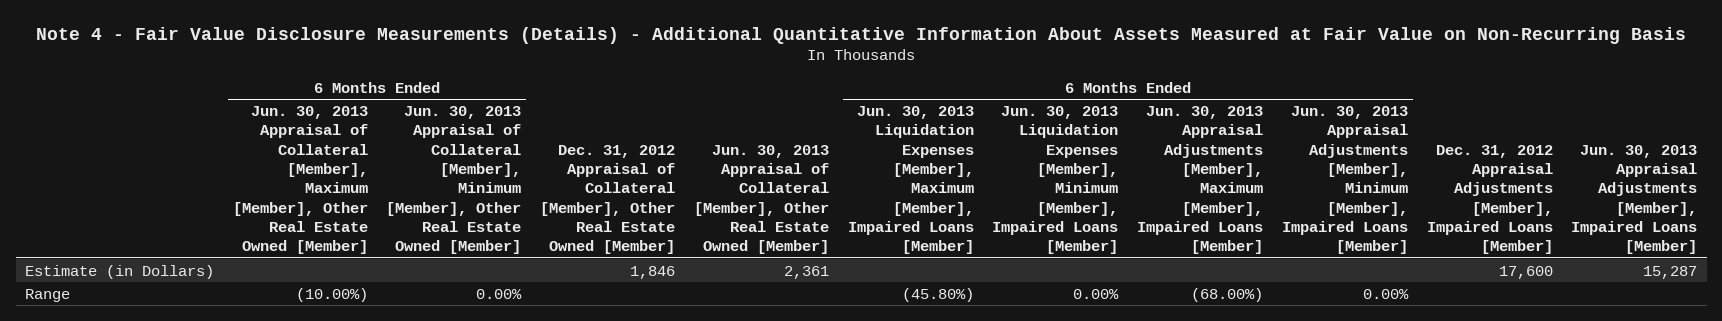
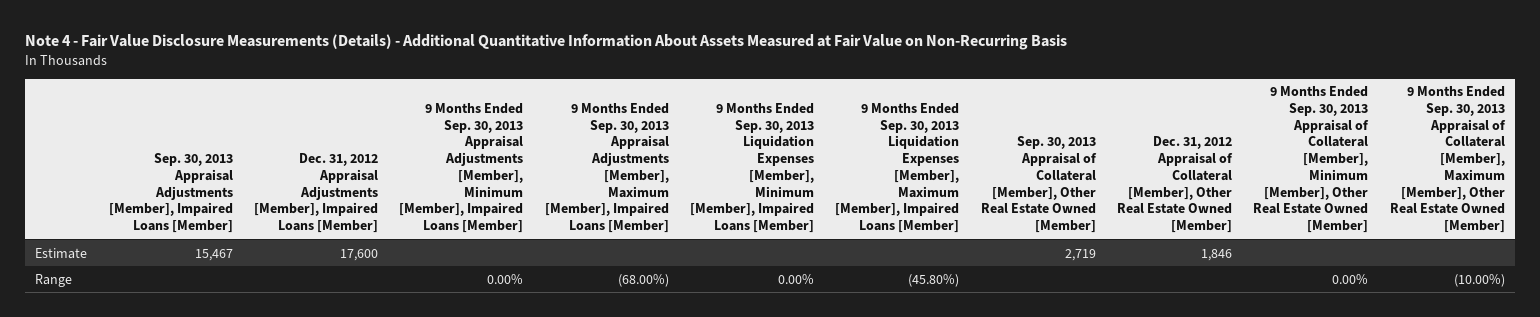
- | 6 Months Ended Jun. 30, 2013 Appraisal of Collateral [Member], Maximum [Member], Other Real Estate Owned [Member] | 6 Months Ended Jun. 30, 2013 Appraisal of Collateral [Member], Minimum [Member], Other Real Estate Owned [Member] | Dec. 31, 2012 Appraisal of Collateral [Member], Other Real Estate Owned [Member] | Jun. 30, 2013 Appraisal of Collateral [Member], Other Real Estate Owned [Member] | 6 Months Ended Jun. 30, 2013 Liquidation Expenses [Member], Maximum [Member], Impaired Loans [Member] | 6 Months Ended Jun. 30, 2013 Liquidation Expenses [Member], Minimum [Member], Impaired Loans [Member] | 6 Months Ended Jun. 30, 2013 Appraisal Adjustments [Member], Maximum [Member], Impaired Loans [Member] | 6 Months Ended Jun. 30, 2013 Appraisal Adjustments [Member], Minimum [Member], Impaired Loans [Member] | Dec. 31, 2012 Appraisal Adjustments [Member], Impaired Loans [Member] | Jun. 30, 2013 Appraisal Adjustments [Member], Impaired Loans [Member]
+ | Sep. 30, 2013 Appraisal Adjustments [Member], Impaired Loans [Member] | Dec. 31, 2012 Appraisal Adjustments [Member], Impaired Loans [Member] | 9 Months Ended Sep. 30, 2013 Appraisal Adjustments [Member], Minimum [Member], Impaired Loans [Member] | 9 Months Ended Sep. 30, 2013 Appraisal Adjustments [Member], Maximum [Member], Impaired Loans [Member] | 9 Months Ended Sep. 30, 2013 Liquidation Expenses [Member], Minimum [Member], Impaired Loans [Member] | 9 Months Ended Sep. 30, 2013 Liquidation Expenses [Member], Maximum [Member], Impaired Loans [Member] | Sep. 30, 2013 Appraisal of Collateral [Member], Other Real Estate Owned [Member] | Dec. 31, 2012 Appraisal of Collateral [Member], Other Real Estate Owned [Member] | 9 Months Ended Sep. 30, 2013 Appraisal of Collateral [Member], Minimum [Member], Other Real Estate Owned [Member] | 9 Months Ended Sep. 30, 2013 Appraisal of Collateral [Member], Maximum [Member], Other Real Estate Owned [Member]
- Estimate (in Dollars) | | | 1,846 | 2,361 | | | | | 17,600 | 15,287
+ Estimate | 15,467 | 17,600 | | | | | 2,719 | 1,846 | |

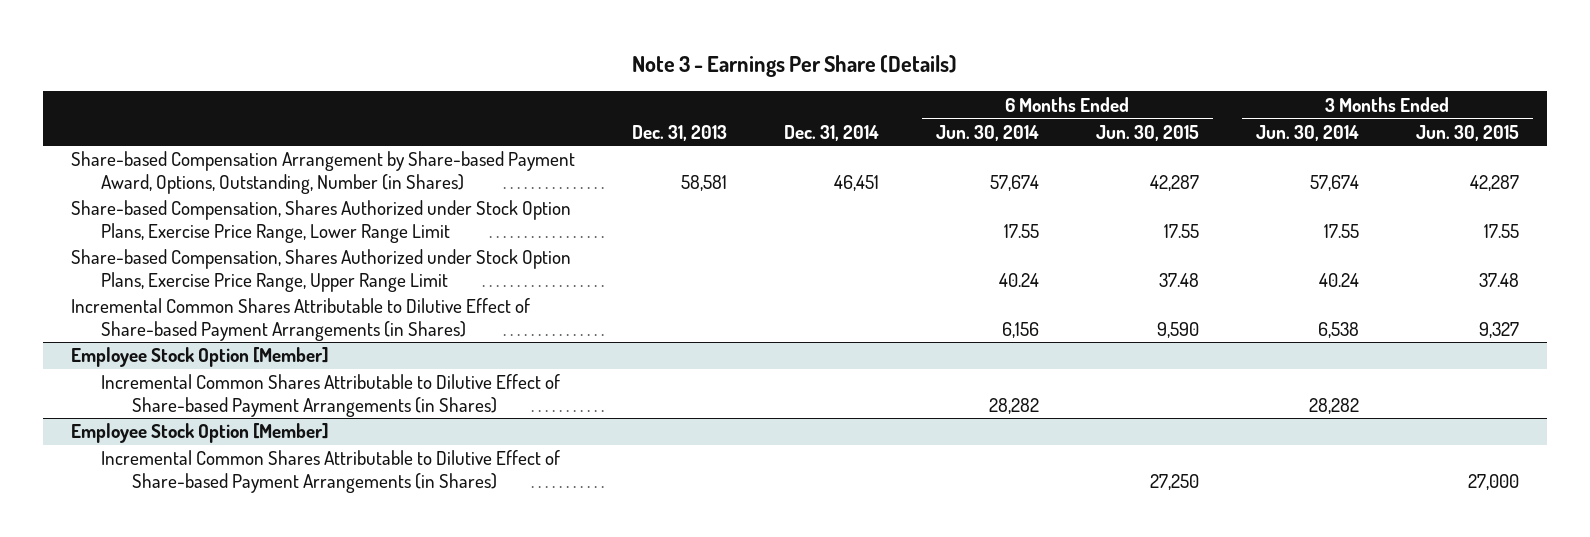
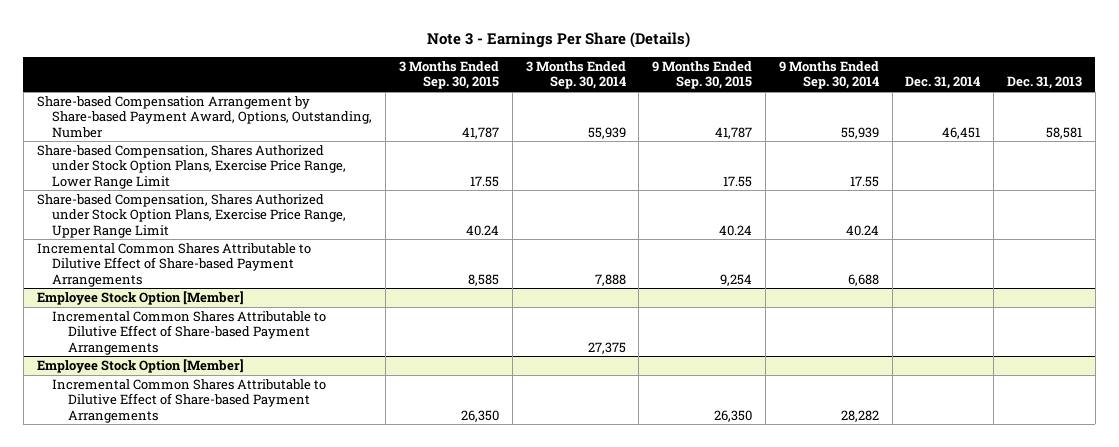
- | Dec. 31, 2013 | Dec. 31, 2014 | 6 Months Ended Jun. 30, 2014 | 6 Months Ended Jun. 30, 2015 | 3 Months Ended Jun. 30, 2014 | 3 Months Ended Jun. 30, 2015
+ | 3 Months Ended Sep. 30, 2015 | 3 Months Ended Sep. 30, 2014 | 9 Months Ended Sep. 30, 2015 | 9 Months Ended Sep. 30, 2014 | Dec. 31, 2014 | Dec. 31, 2013
- Share-based Compensation Arrangement by Share-based Payment Award, Options, Outstanding, Number (in Shares) | 58,581 | 46,451 | 57,674 | 42,287 | 57,674 | 42,287
+ Share-based Compensation Arrangement by Share-based Payment Award, Options, Outstanding, Number | 41,787 | 55,939 | 41,787 | 55,939 | 46,451 | 58,581
- Incremental Common Shares Attributable to Dilutive Effect of Share-based Payment Arrangements (in Shares) | | | 6,156 | 9,590 | 6,538 | 9,327
+ Incremental Common Shares Attributable to Dilutive Effect of Share-based Payment Arrangements | 8,585 | 7,888 | 9,254 | 6,688 | |
@ Employee Stock Option [Member]
- Incremental Common Shares Attributable to Dilutive Effect of Share-based Payment Arrangements (in Shares) | | | 28,282 | | 28,282 |
+ Incremental Common Shares Attributable to Dilutive Effect of Share-based Payment Arrangements | | 27,375 | | | |
- Incremental Common Shares Attributable to Dilutive Effect of Share-based Payment Arrangements (in Shares) | | | | 27,250 | | 27,000
+ Incremental Common Shares Attributable to Dilutive Effect of Share-based Payment Arrangements | 26,350 | | 26,350 | 28,282 | |

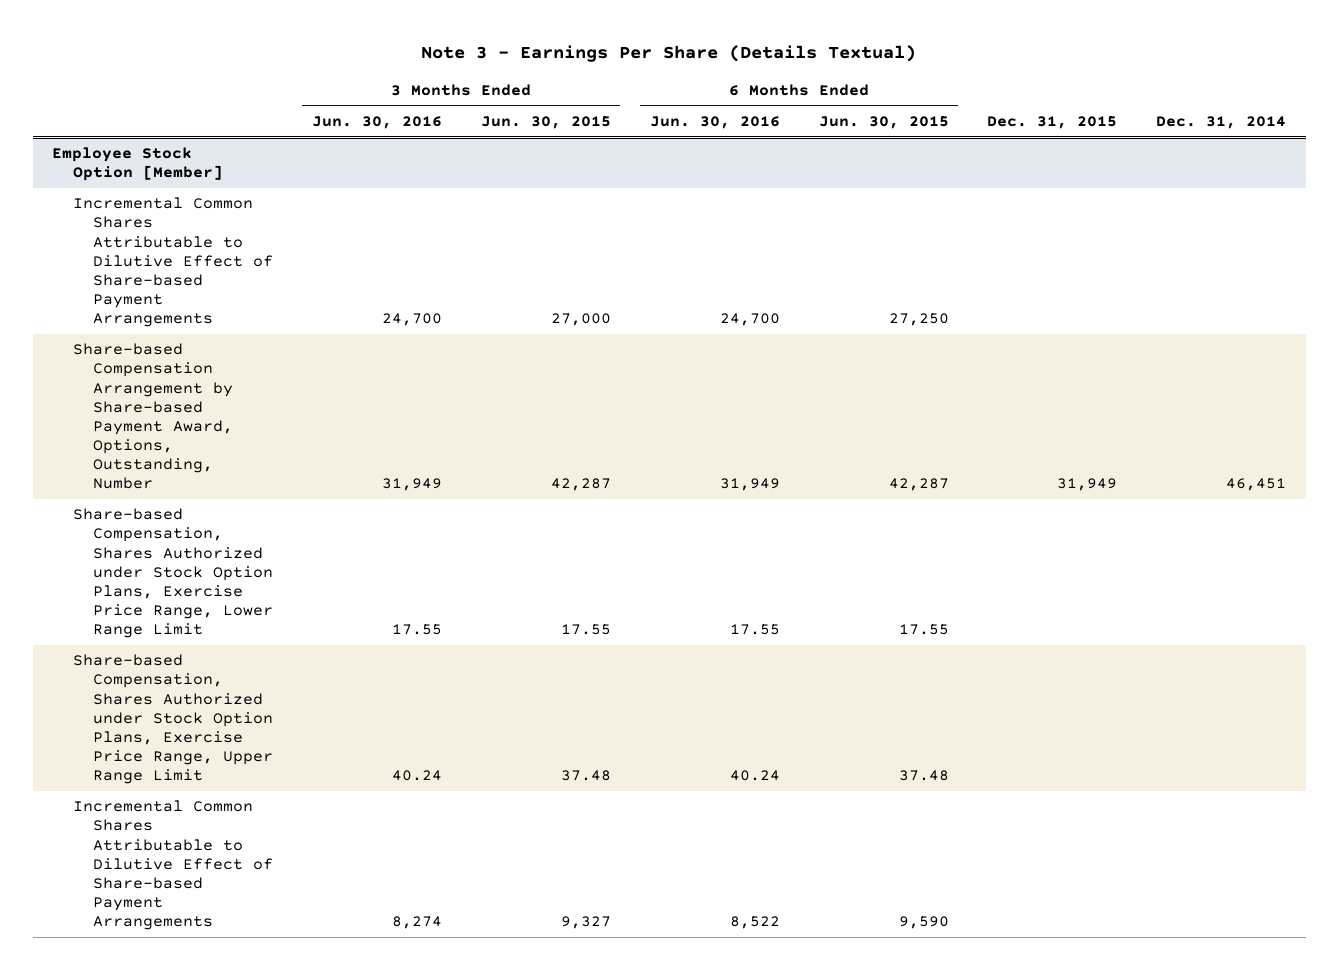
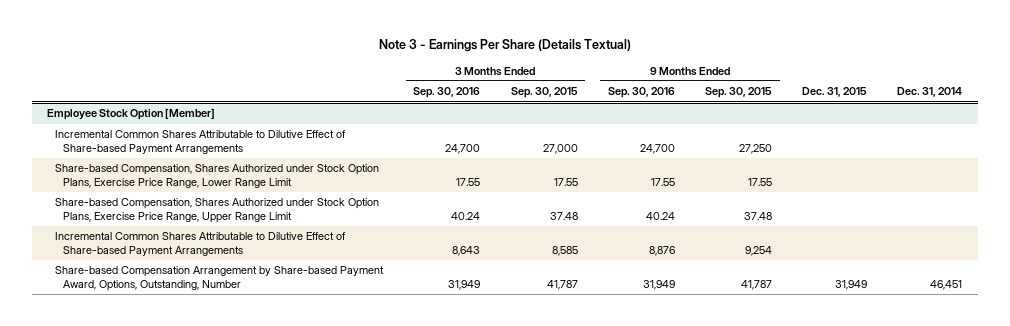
- | 3 Months Ended Jun. 30, 2016 | 3 Months Ended Jun. 30, 2015 | 6 Months Ended Jun. 30, 2016 | 6 Months Ended Jun. 30, 2015 | Dec. 31, 2015 | Dec. 31, 2014
+ | 3 Months Ended Sep. 30, 2016 | 3 Months Ended Sep. 30, 2015 | 9 Months Ended Sep. 30, 2016 | 9 Months Ended Sep. 30, 2015 | Dec. 31, 2015 | Dec. 31, 2014
@ Employee Stock Option [Member]
moved down: Share-based Compensation Arrangement by Share-based Payment Award, Options, Outstanding, Number | 31,949 | 41,787 | 31,949 | 41,787 | 31,949 | 46,451

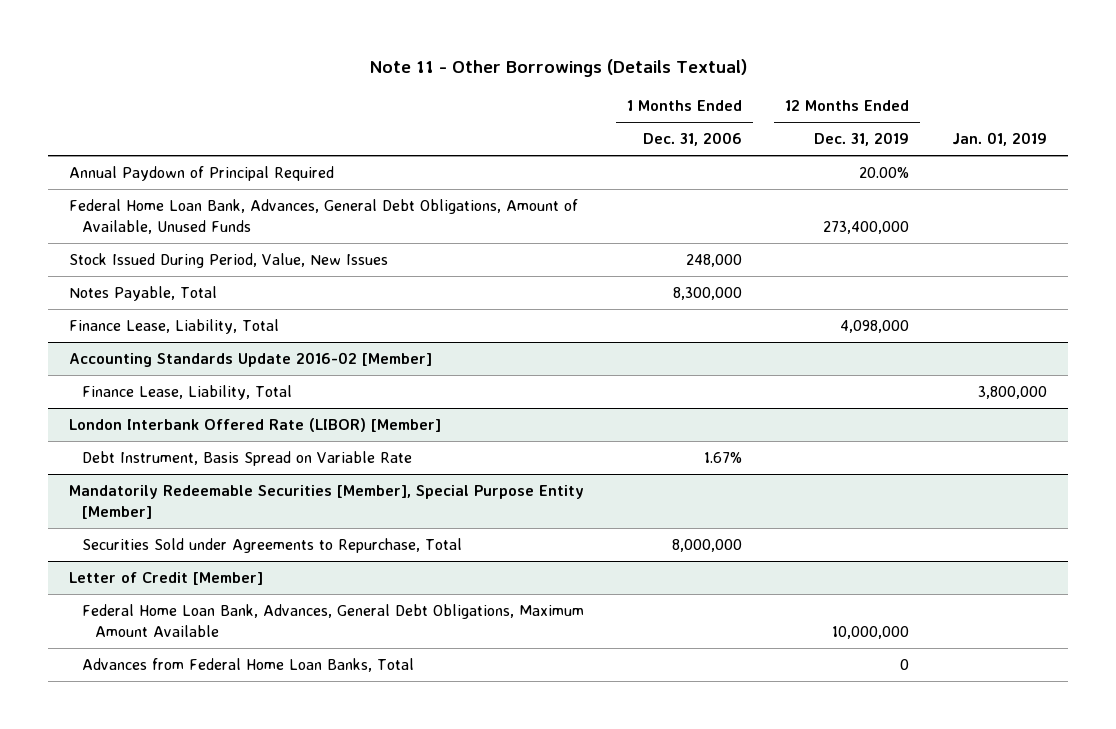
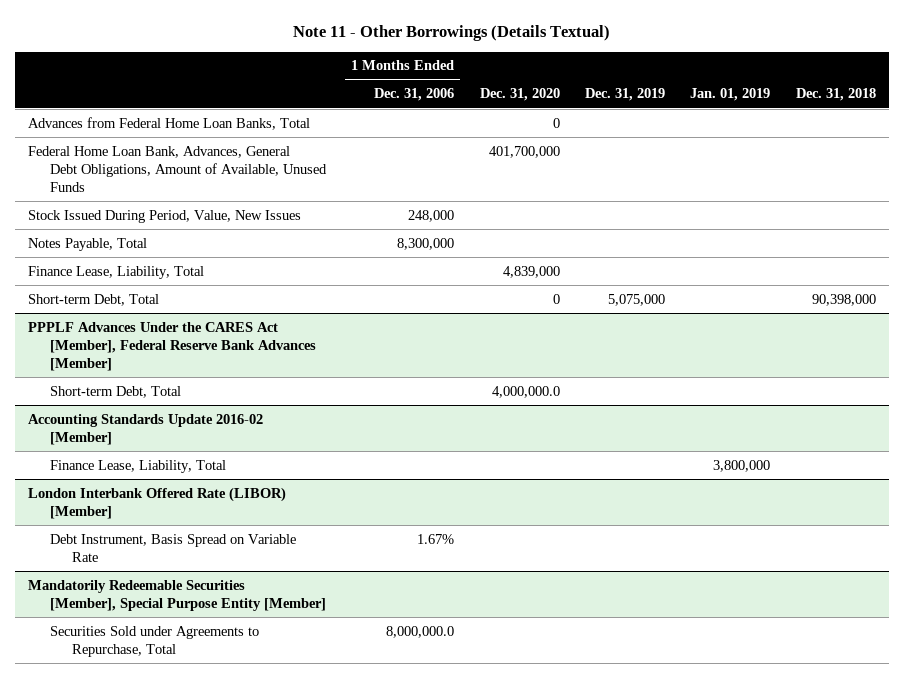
- | 1 Months Ended Dec. 31, 2006 | 12 Months Ended Dec. 31, 2019 | Jan. 01, 2019
+ | 1 Months Ended Dec. 31, 2006 | Dec. 31, 2020 | Dec. 31, 2019 | Jan. 01, 2019 | Dec. 31, 2018
- Annual Paydown of Principal Required | | 20.00% |
+ Advances from Federal Home Loan Banks, Total | | 0 | | |
+ Short-term Debt, Total | | 0 | 5,075,000 | | 90,398,000
+ PPPLF Advances Under the CARES Act [Member], Federal Reserve Bank Advances [Member]
+ Short-term Debt, Total | | 4,000,000.0 | | |
@ Mandatorily Redeemable Securities [Member], Special Purpose Entity [Member]
- Securities Sold under Agreements to Repurchase, Total | 8,000,000 | |
- Letter of Credit [Member]
- Federal Home Loan Bank, Advances, General Debt Obligations, Maximum Amount Available | | 10,000,000 |
- Advances from Federal Home Loan Banks, Total | | 0 |
@ Mandatorily Redeemable Securities [Member], Special Purpose Entity [Member]
+ Securities Sold under Agreements to Repurchase, Total | 8,000,000.0 | | | |

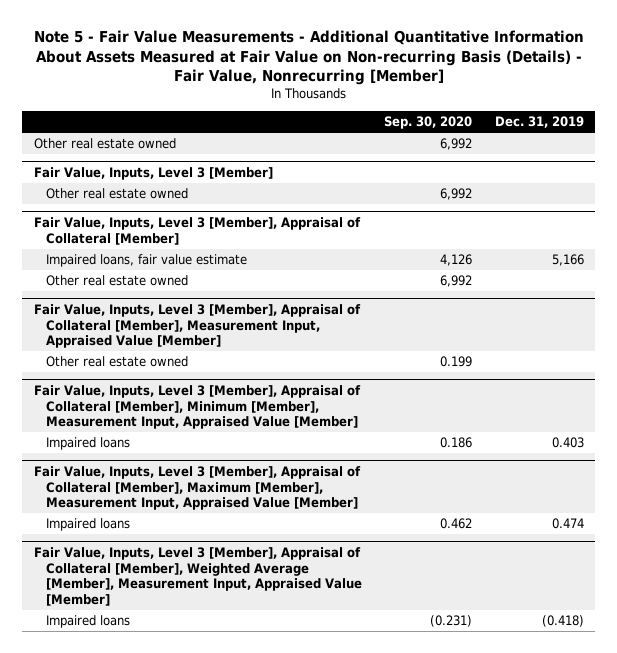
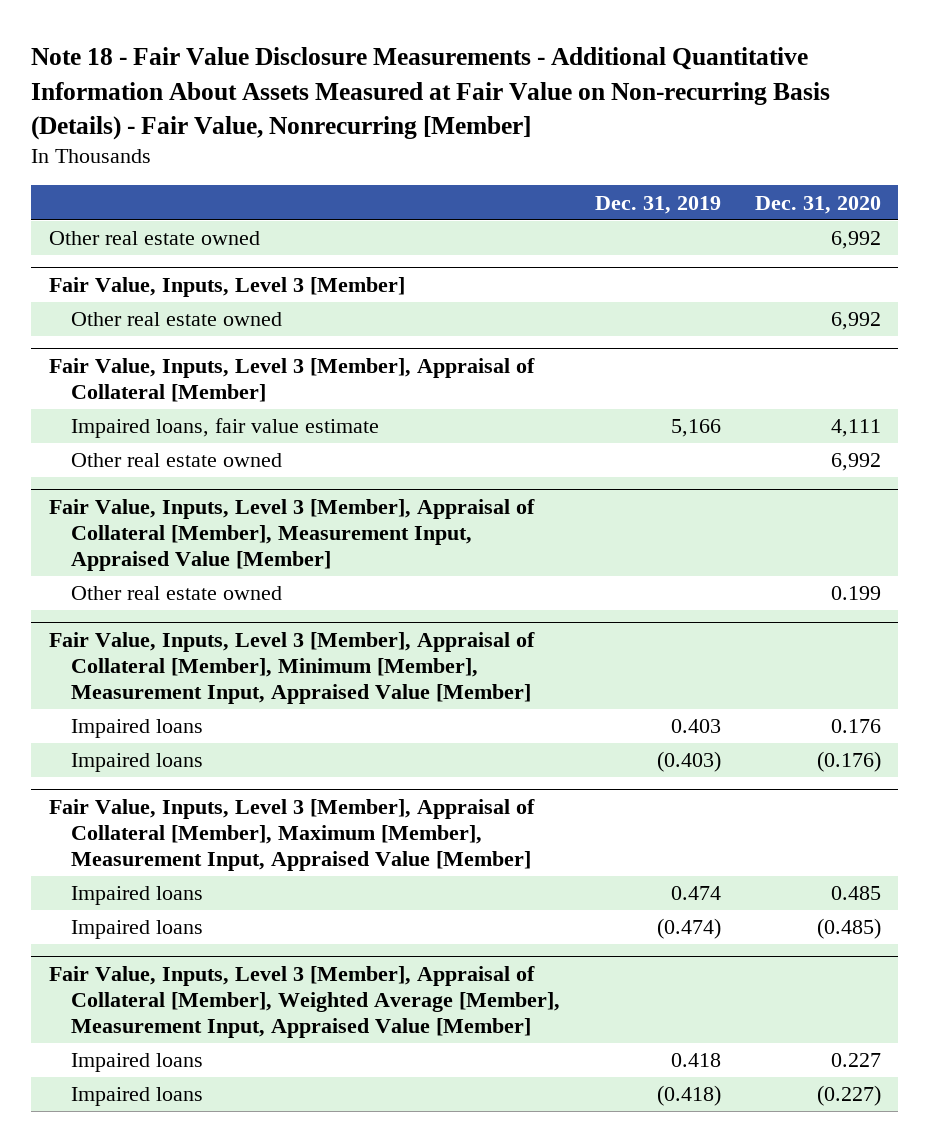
- Note 5 - Fair Value Measurements - Additional Quantitative Information About Assets Measured at Fair Value on Non-recurring Basis (Details) - Fair Value, Nonrecurring [Member]
+ Note 18 - Fair Value Disclosure Measurements - Additional Quantitative Information About Assets Measured at Fair Value on Non-recurring Basis (Details) - Fair Value, Nonrecurring [Member]
- | Sep. 30, 2020 | Dec. 31, 2019
+ | Dec. 31, 2019 | Dec. 31, 2020
@ Fair Value, Inputs, Level 3 [Member], Appraisal of Collateral [Member], Minimum [Member], Measurement Input, Appraised Value [Member]
+ Impaired loans | (0.403) | (0.176)
@ Fair Value, Inputs, Level 3 [Member], Appraisal of Collateral [Member], Maximum [Member], Measurement Input, Appraised Value [Member]
+ Impaired loans | (0.474) | (0.485)
@ Fair Value, Inputs, Level 3 [Member], Appraisal of Collateral [Member], Weighted Average [Member], Measurement Input, Appraised Value [Member]
+ Impaired loans | 0.418 | 0.227

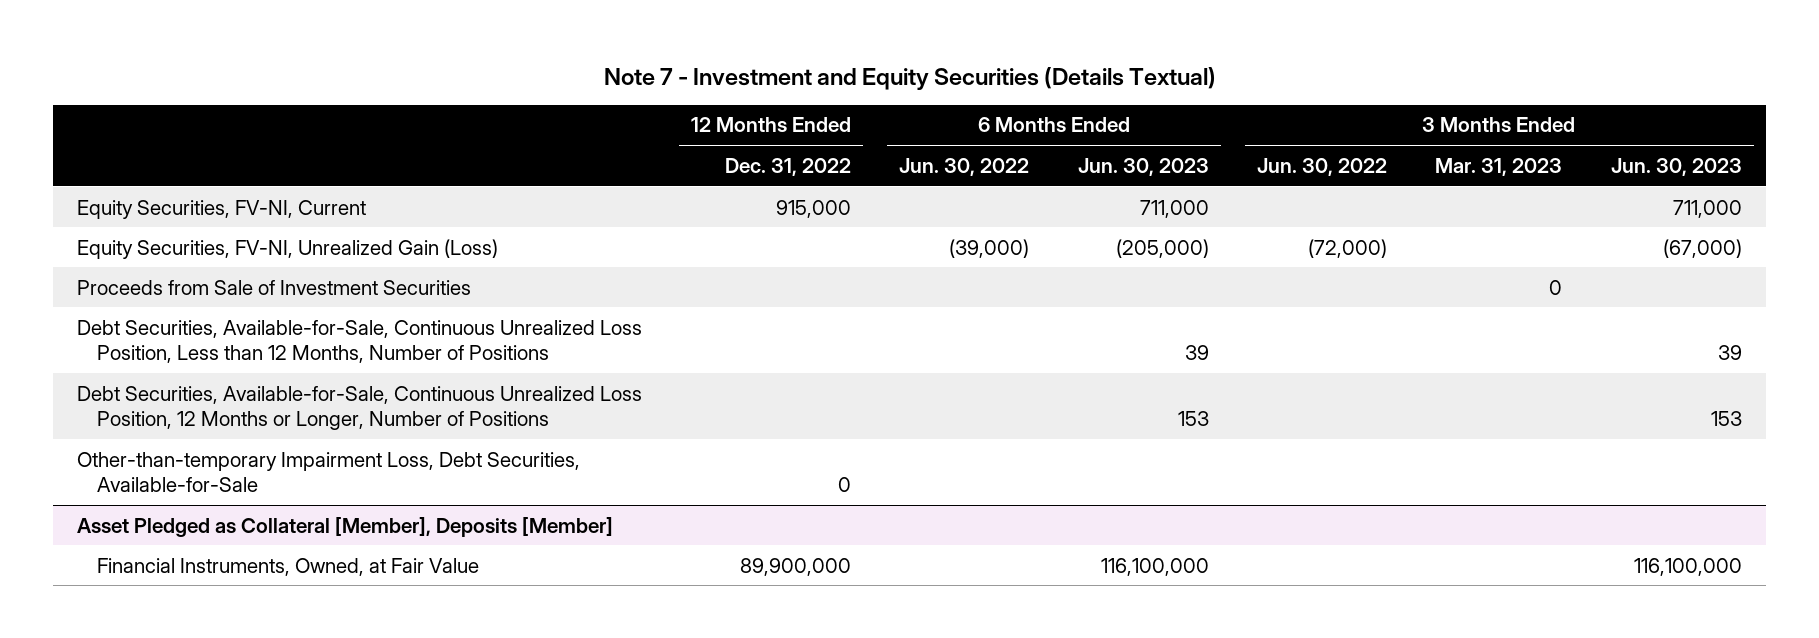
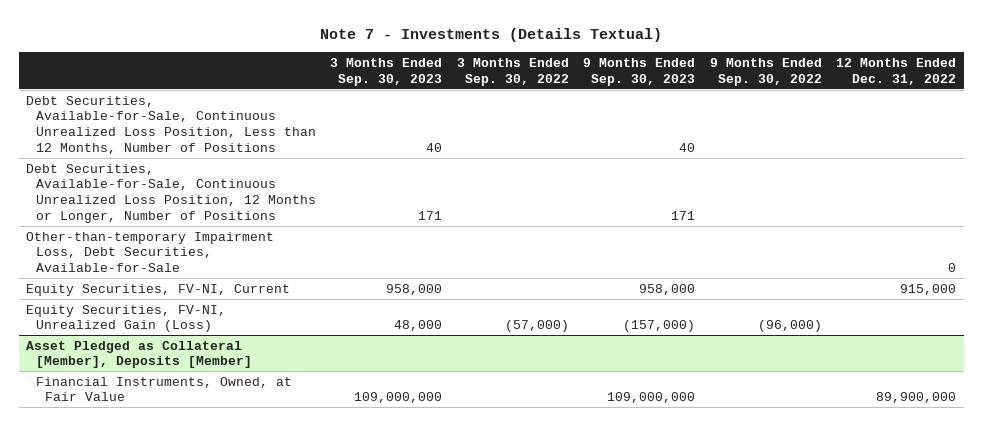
- Note 7 - Investment and Equity Securities (Details Textual)
+ Note 7 - Investments (Details Textual)
- | 12 Months Ended Dec. 31, 2022 | 6 Months Ended Jun. 30, 2022 | 6 Months Ended Jun. 30, 2023 | 3 Months Ended Jun. 30, 2022 | 3 Months Ended Mar. 31, 2023 | 3 Months Ended Jun. 30, 2023
+ | 3 Months Ended Sep. 30, 2023 | 3 Months Ended Sep. 30, 2022 | 9 Months Ended Sep. 30, 2023 | 9 Months Ended Sep. 30, 2022 | 12 Months Ended Dec. 31, 2022
- Proceeds from Sale of Investment Securities | | | | | 0 |
moved down: Equity Securities, FV-NI, Current | 958,000 | | 958,000 | | 915,000
moved down: Equity Securities, FV-NI, Unrealized Gain (Loss) | 48,000 | (57,000) | (157,000) | (96,000) |

